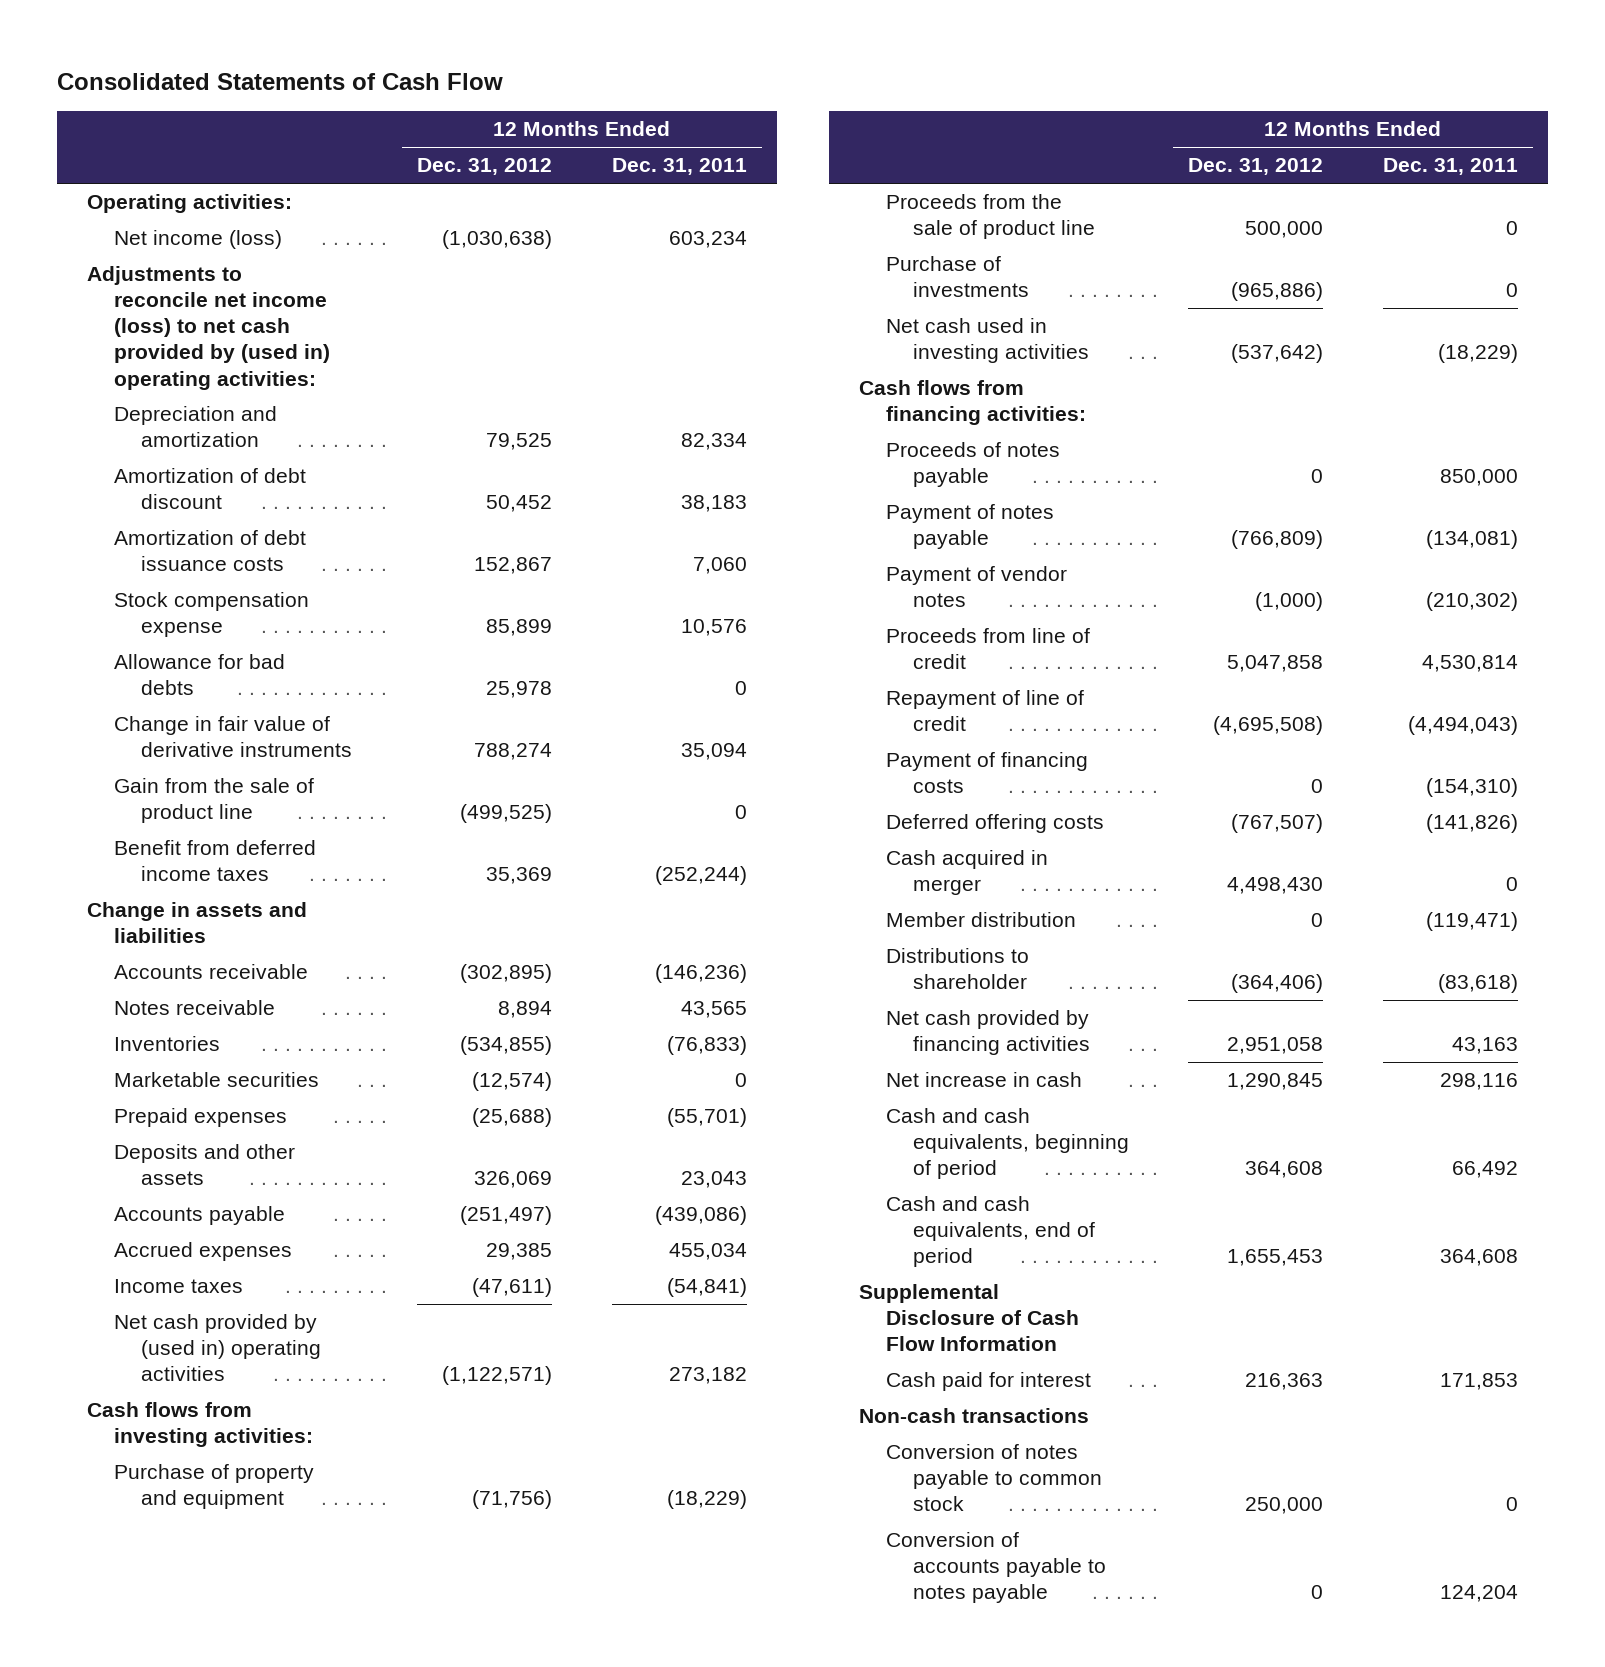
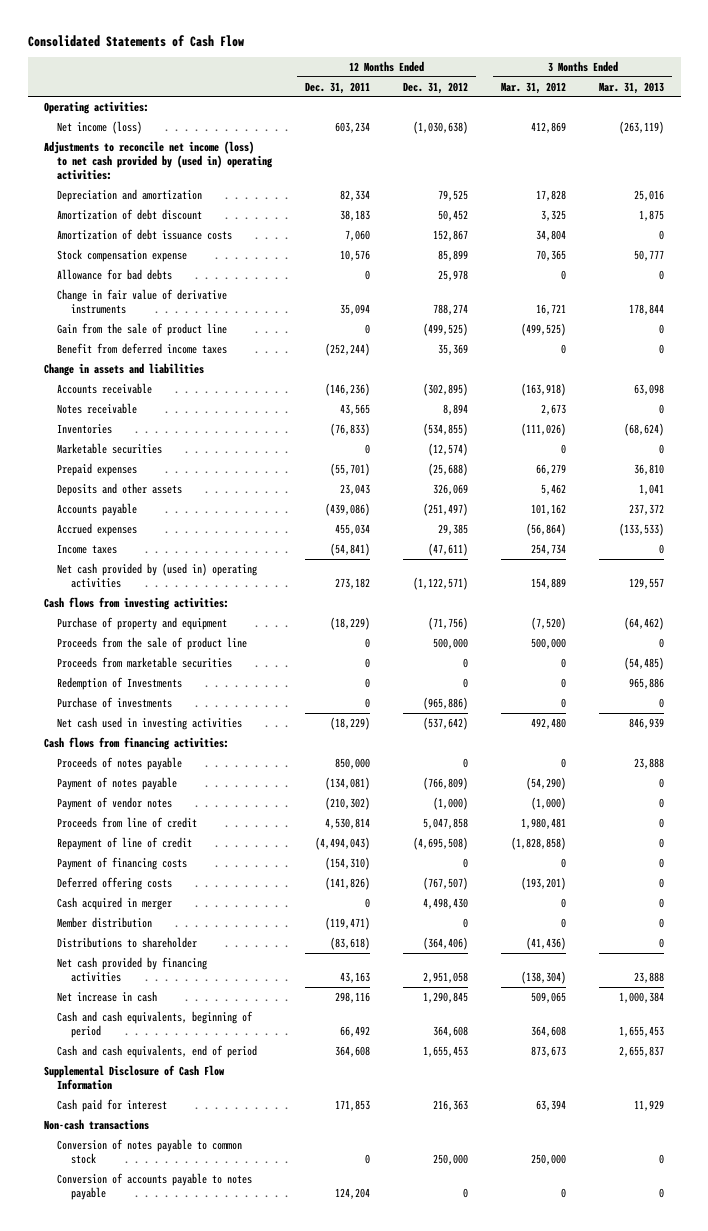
- | 12 Months Ended Dec. 31, 2012 | 12 Months Ended Dec. 31, 2011
+ | 12 Months Ended Dec. 31, 2011 | 12 Months Ended Dec. 31, 2012 | 3 Months Ended Mar. 31, 2012 | 3 Months Ended Mar. 31, 2013
+ Proceeds from marketable securities | 0 | 0 | 0 | (54,485)
+ Redemption of Investments | 0 | 0 | 0 | 965,886

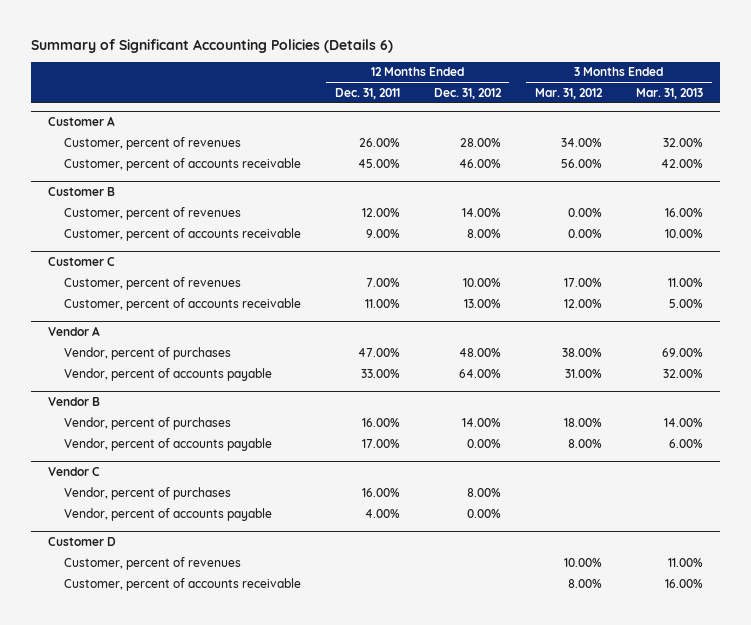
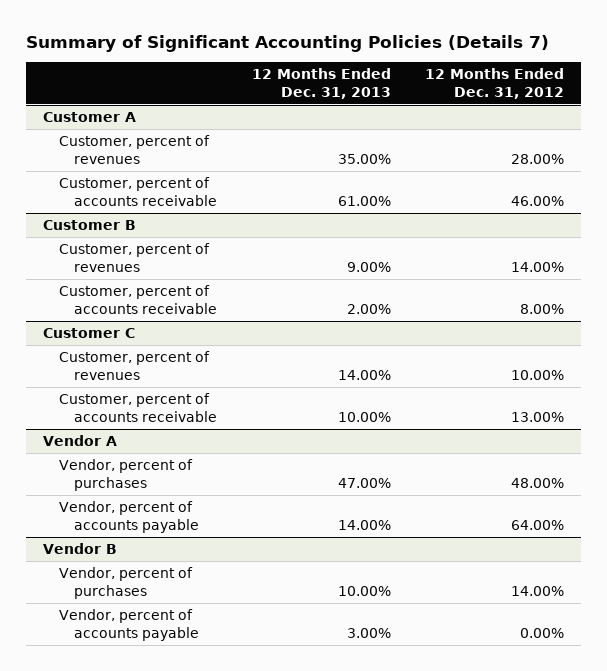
- Summary of Significant Accounting Policies (Details 6)
+ Summary of Significant Accounting Policies (Details 7)
- | 12 Months Ended Dec. 31, 2011 | 12 Months Ended Dec. 31, 2012 | 3 Months Ended Mar. 31, 2012 | 3 Months Ended Mar. 31, 2013
+ | 12 Months Ended Dec. 31, 2013 | 12 Months Ended Dec. 31, 2012
- Vendor C
- Vendor, percent of purchases | 16.00% | 8.00% | |
- Vendor, percent of accounts payable | 4.00% | 0.00% | |
- Customer D
- Customer, percent of revenues | | | 10.00% | 11.00%
- Customer, percent of accounts receivable | | | 8.00% | 16.00%

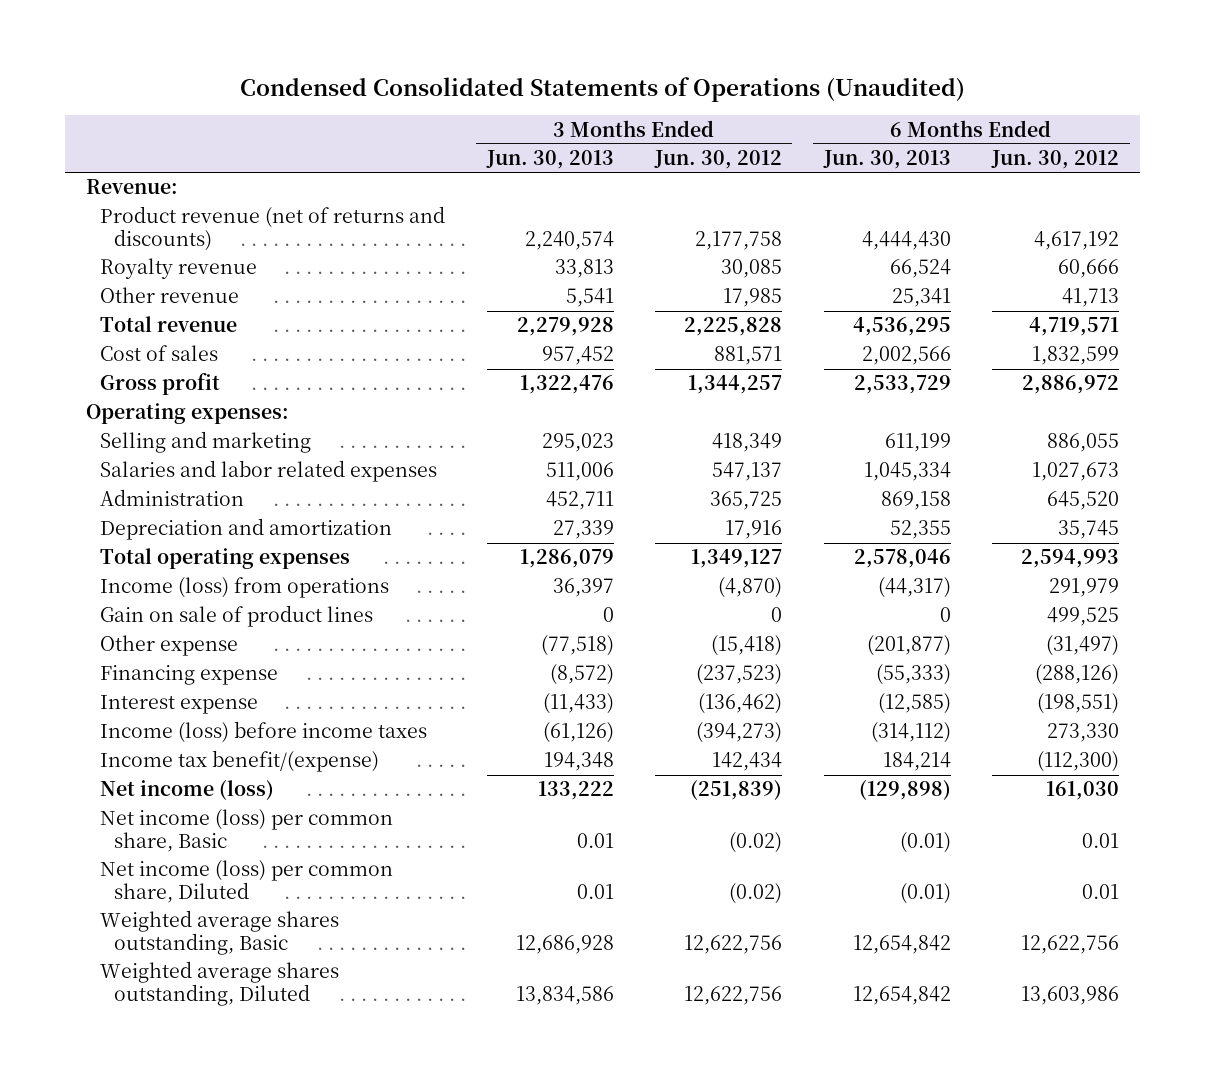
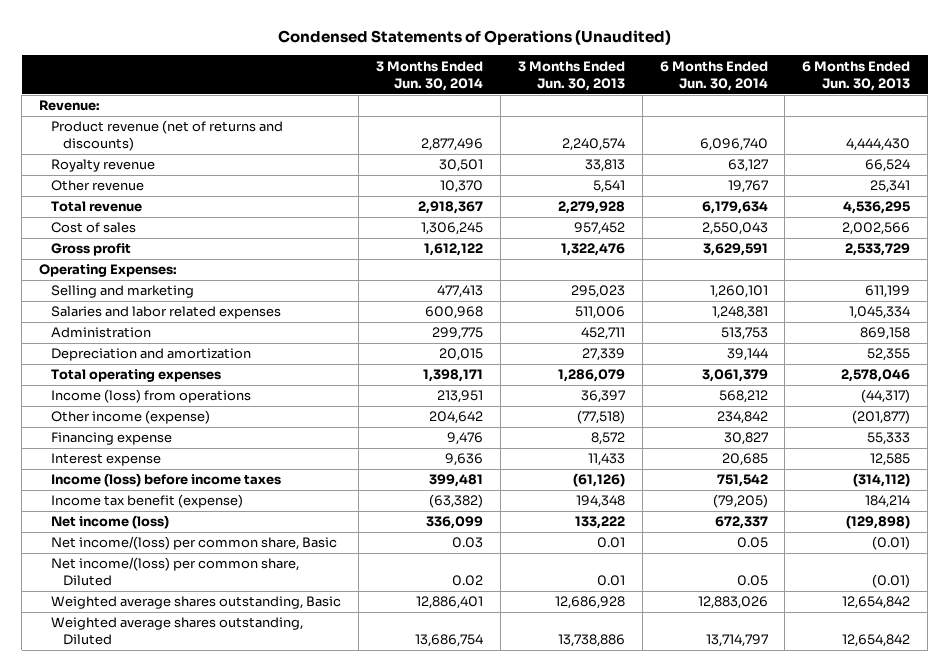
- Condensed Consolidated Statements of Operations (Unaudited)
+ Condensed Statements of Operations (Unaudited)
- | 3 Months Ended Jun. 30, 2013 | 3 Months Ended Jun. 30, 2012 | 6 Months Ended Jun. 30, 2013 | 6 Months Ended Jun. 30, 2012
+ | 3 Months Ended Jun. 30, 2014 | 3 Months Ended Jun. 30, 2013 | 6 Months Ended Jun. 30, 2014 | 6 Months Ended Jun. 30, 2013
- Operating expenses:
+ Operating Expenses:
- Gain on sale of product lines | 0 | 0 | 0 | 499,525
- Other expense | (77,518) | (15,418) | (201,877) | (31,497)
- Financing expense | (8,572) | (237,523) | (55,333) | (288,126)
- Interest expense | (11,433) | (136,462) | (12,585) | (198,551)
+ Other income (expense) | 204,642 | (77,518) | 234,842 | (201,877)
+ Financing expense | 9,476 | 8,572 | 30,827 | 55,333
+ Interest expense | 9,636 | 11,433 | 20,685 | 12,585
- Income tax benefit/(expense) | 194,348 | 142,434 | 184,214 | (112,300)
+ Income tax benefit (expense) | (63,382) | 194,348 | (79,205) | 184,214
- Net income (loss) per common share, Basic | 0.01 | (0.02) | (0.01) | 0.01
- Net income (loss) per common share, Diluted | 0.01 | (0.02) | (0.01) | 0.01
+ Net income/(loss) per common share, Basic | 0.03 | 0.01 | 0.05 | (0.01)
+ Net income/(loss) per common share, Diluted | 0.02 | 0.01 | 0.05 | (0.01)
- Weighted average shares outstanding, Diluted | 13,834,586 | 12,622,756 | 12,654,842 | 13,603,986
+ Weighted average shares outstanding, Diluted | 13,686,754 | 13,738,886 | 13,714,797 | 12,654,842

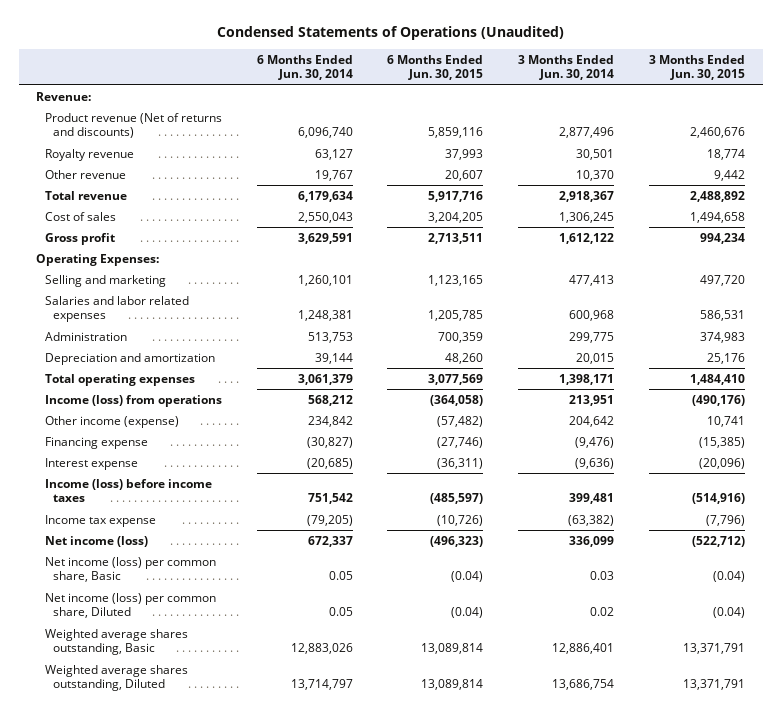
- | 3 Months Ended Jun. 30, 2014 | 3 Months Ended Jun. 30, 2013 | 6 Months Ended Jun. 30, 2014 | 6 Months Ended Jun. 30, 2013
+ | 6 Months Ended Jun. 30, 2014 | 6 Months Ended Jun. 30, 2015 | 3 Months Ended Jun. 30, 2014 | 3 Months Ended Jun. 30, 2015
- Product revenue (net of returns and discounts) | 2,877,496 | 2,240,574 | 6,096,740 | 4,444,430
+ Product revenue (Net of returns and discounts) | 6,096,740 | 5,859,116 | 2,877,496 | 2,460,676
- Financing expense | 9,476 | 8,572 | 30,827 | 55,333
- Interest expense | 9,636 | 11,433 | 20,685 | 12,585
+ Financing expense | (30,827) | (27,746) | (9,476) | (15,385)
+ Interest expense | (20,685) | (36,311) | (9,636) | (20,096)
- Income tax benefit (expense) | (63,382) | 194,348 | (79,205) | 184,214
+ Income tax expense | (79,205) | (10,726) | (63,382) | (7,796)
- Net income/(loss) per common share, Basic | 0.03 | 0.01 | 0.05 | (0.01)
- Net income/(loss) per common share, Diluted | 0.02 | 0.01 | 0.05 | (0.01)
+ Net income (loss) per common share, Basic | 0.05 | (0.04) | 0.03 | (0.04)
+ Net income (loss) per common share, Diluted | 0.05 | (0.04) | 0.02 | (0.04)

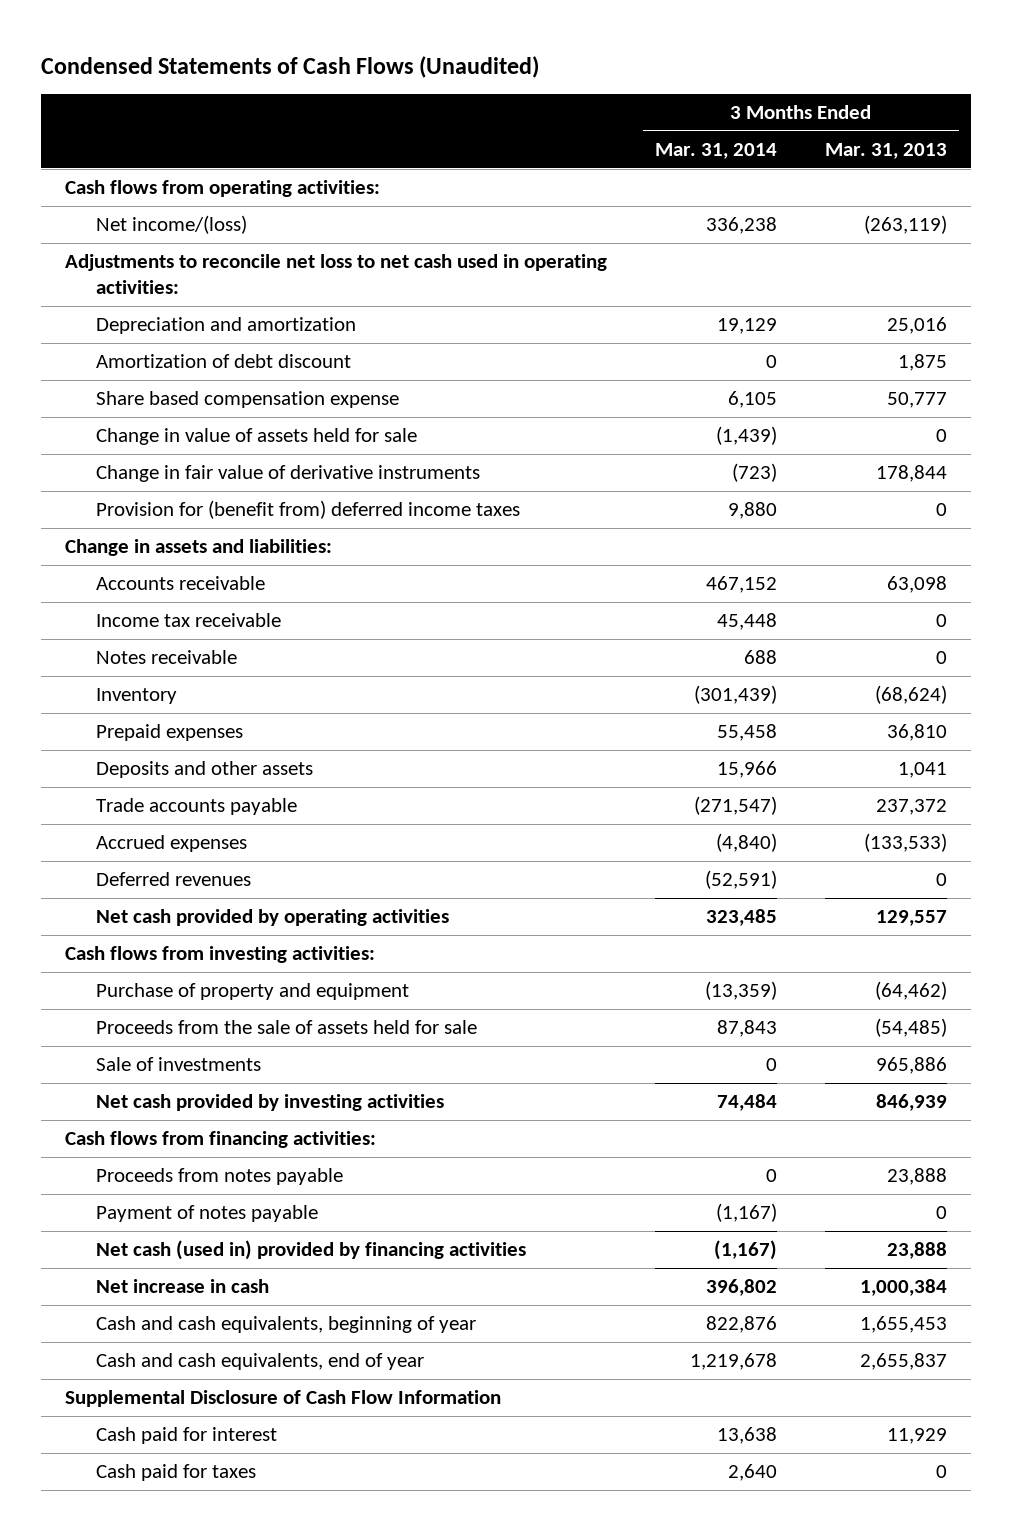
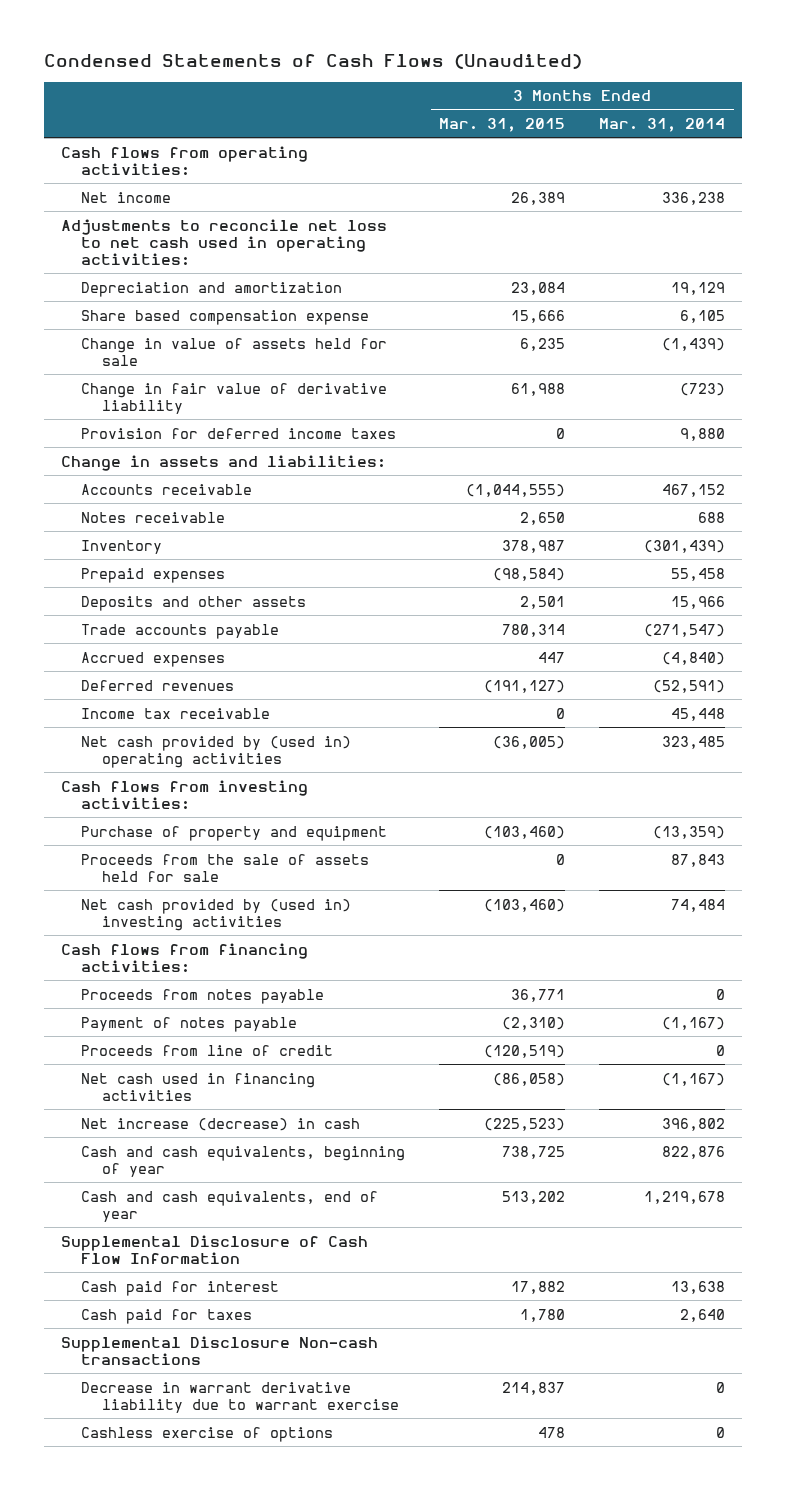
- | 3 Months Ended Mar. 31, 2014 | 3 Months Ended Mar. 31, 2013
+ | 3 Months Ended Mar. 31, 2015 | 3 Months Ended Mar. 31, 2014
- Net income/(loss) | 336,238 | (263,119)
+ Net income | 26,389 | 336,238
- Amortization of debt discount | 0 | 1,875
- Change in fair value of derivative instruments | (723) | 178,844
- Provision for (benefit from) deferred income taxes | 9,880 | 0
+ Change in fair value of derivative liability | 61,988 | (723)
+ Provision for deferred income taxes | 0 | 9,880
- Net cash provided by operating activities | 323,485 | 129,557
moved down: Income tax receivable | 0 | 45,448
+ Net cash provided by (used in) operating activities | (36,005) | 323,485
- Sale of investments | 0 | 965,886
- Net cash provided by investing activities | 74,484 | 846,939
+ Net cash provided by (used in) investing activities | (103,460) | 74,484
- Net cash (used in) provided by financing activities | (1,167) | 23,888
- Net increase in cash | 396,802 | 1,000,384
+ Proceeds from line of credit | (120,519) | 0
+ Net cash used in financing activities | (86,058) | (1,167)
+ Net increase (decrease) in cash | (225,523) | 396,802
+ Supplemental Disclosure Non-cash transactions
+ Decrease in warrant derivative liability due to warrant exercise | 214,837 | 0
+ Cashless exercise of options | 478 | 0

